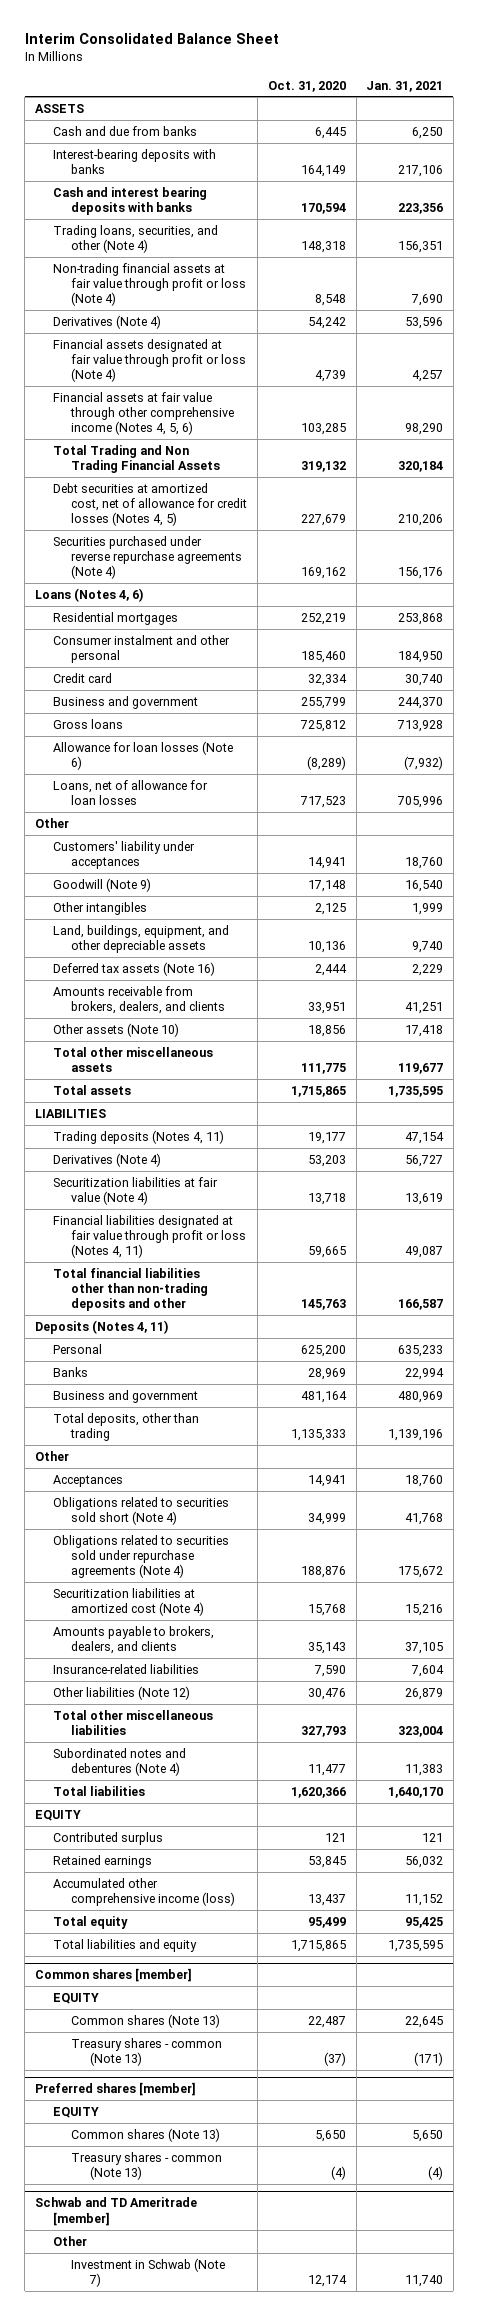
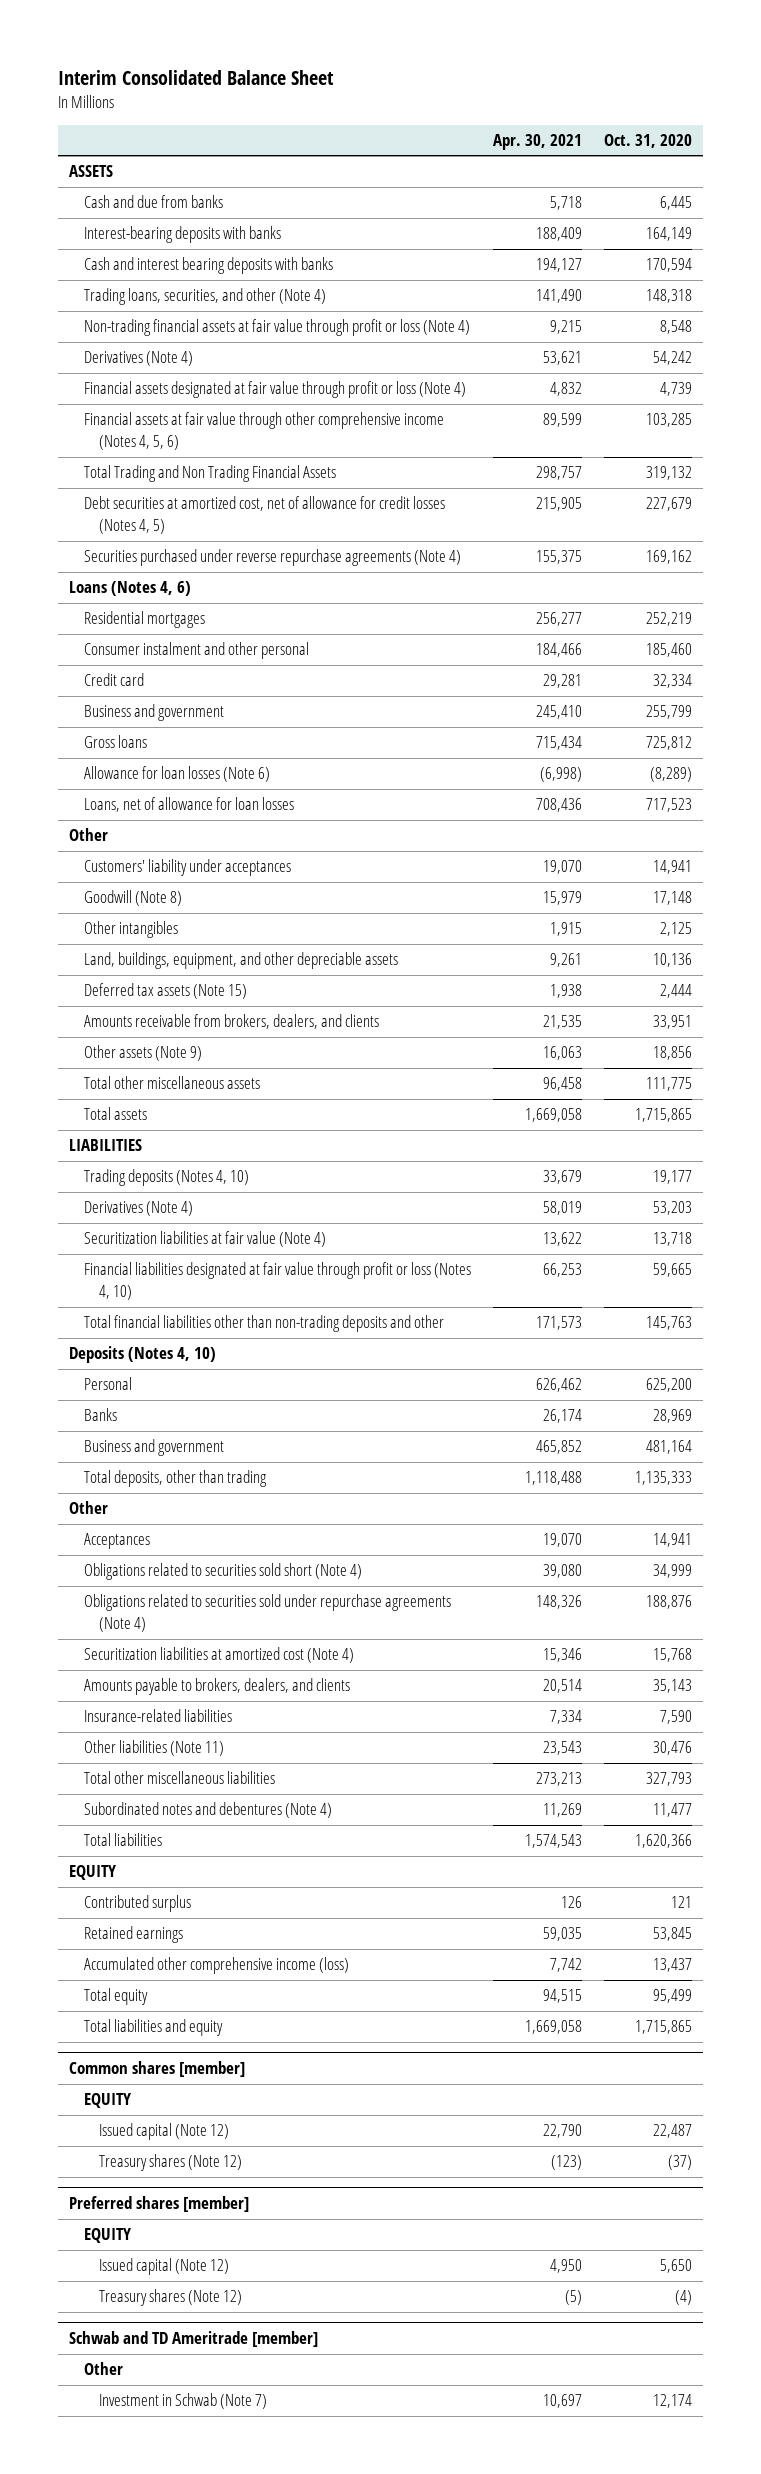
- | Oct. 31, 2020 | Jan. 31, 2021
+ | Apr. 30, 2021 | Oct. 31, 2020
- Goodwill (Note 9) | 17,148 | 16,540
+ Goodwill (Note 8) | 15,979 | 17,148
- Deferred tax assets (Note 16) | 2,444 | 2,229
+ Deferred tax assets (Note 15) | 1,938 | 2,444
- Other assets (Note 10) | 18,856 | 17,418
+ Other assets (Note 9) | 16,063 | 18,856
- Trading deposits (Notes 4, 11) | 19,177 | 47,154
+ Trading deposits (Notes 4, 10) | 33,679 | 19,177
- Financial liabilities designated at fair value through profit or loss (Notes 4, 11) | 59,665 | 49,087
+ Financial liabilities designated at fair value through profit or loss (Notes 4, 10) | 66,253 | 59,665
- Deposits (Notes 4, 11)
+ Deposits (Notes 4, 10)
- Other liabilities (Note 12) | 30,476 | 26,879
+ Other liabilities (Note 11) | 23,543 | 30,476
@ Common shares [member]
- Common shares (Note 13) | 22,487 | 22,645
- Treasury shares - common (Note 13) | (37) | (171)
+ Issued capital (Note 12) | 22,790 | 22,487
+ Treasury shares (Note 12) | (123) | (37)
@ Preferred shares [member]
- Common shares (Note 13) | 5,650 | 5,650
- Treasury shares - common (Note 13) | (4) | (4)
+ Issued capital (Note 12) | 4,950 | 5,650
+ Treasury shares (Note 12) | (5) | (4)

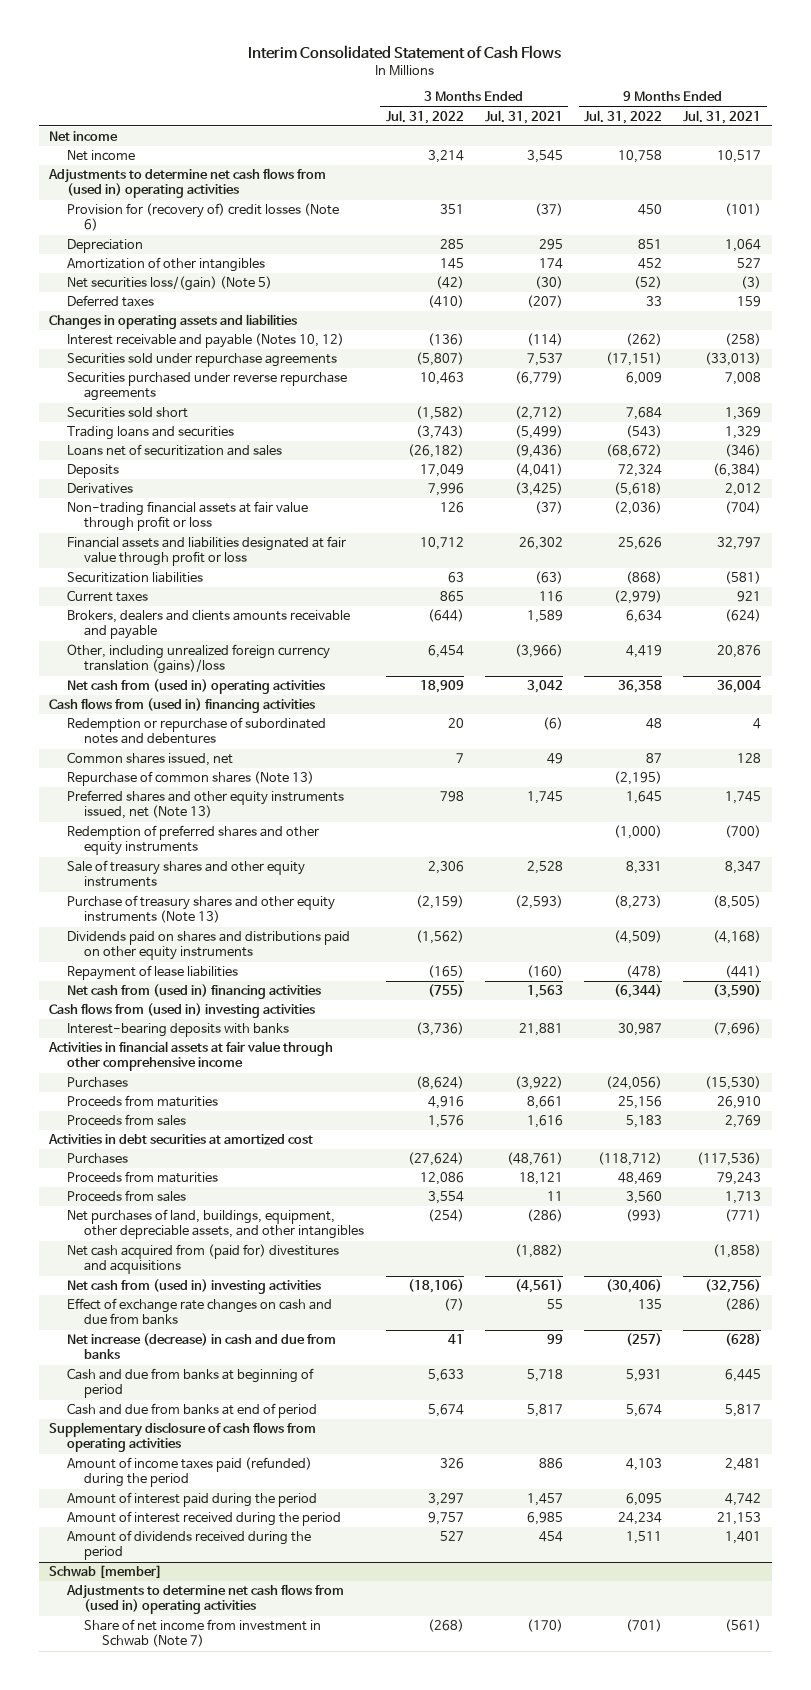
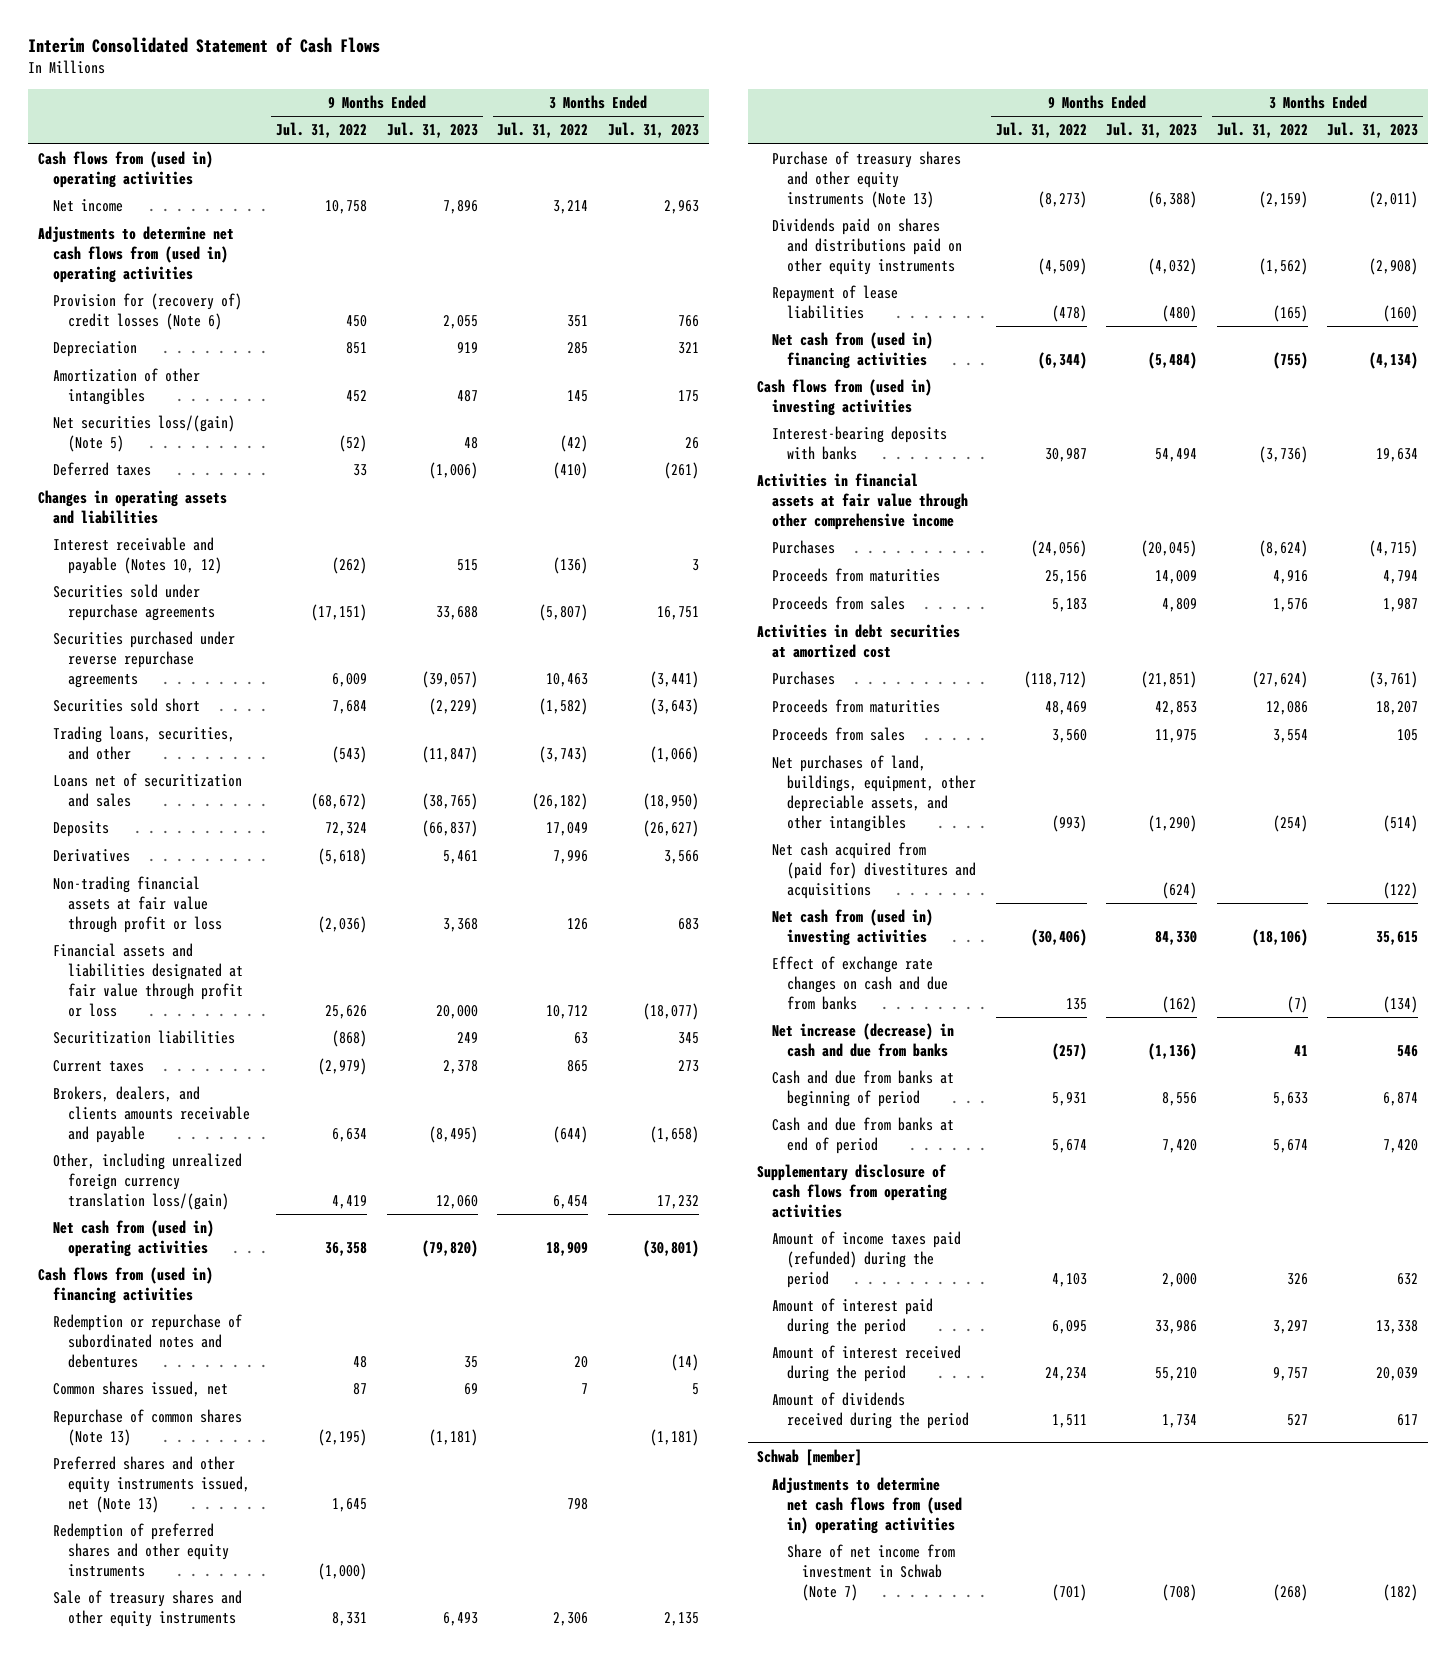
- | 3 Months Ended Jul. 31, 2022 | 3 Months Ended Jul. 31, 2021 | 9 Months Ended Jul. 31, 2022 | 9 Months Ended Jul. 31, 2021
+ | 9 Months Ended Jul. 31, 2022 | 9 Months Ended Jul. 31, 2023 | 3 Months Ended Jul. 31, 2022 | 3 Months Ended Jul. 31, 2023
- Net income
+ Cash flows from (used in) operating activities
- Trading loans and securities | (3,743) | (5,499) | (543) | 1,329
+ Trading loans, securities, and other | (543) | (11,847) | (3,743) | (1,066)
- Brokers, dealers and clients amounts receivable and payable | (644) | 1,589 | 6,634 | (624)
- Other, including unrealized foreign currency translation (gains)/loss | 6,454 | (3,966) | 4,419 | 20,876
+ Brokers, dealers, and clients amounts receivable and payable | 6,634 | (8,495) | (644) | (1,658)
+ Other, including unrealized foreign currency translation loss/(gain) | 4,419 | 12,060 | 6,454 | 17,232

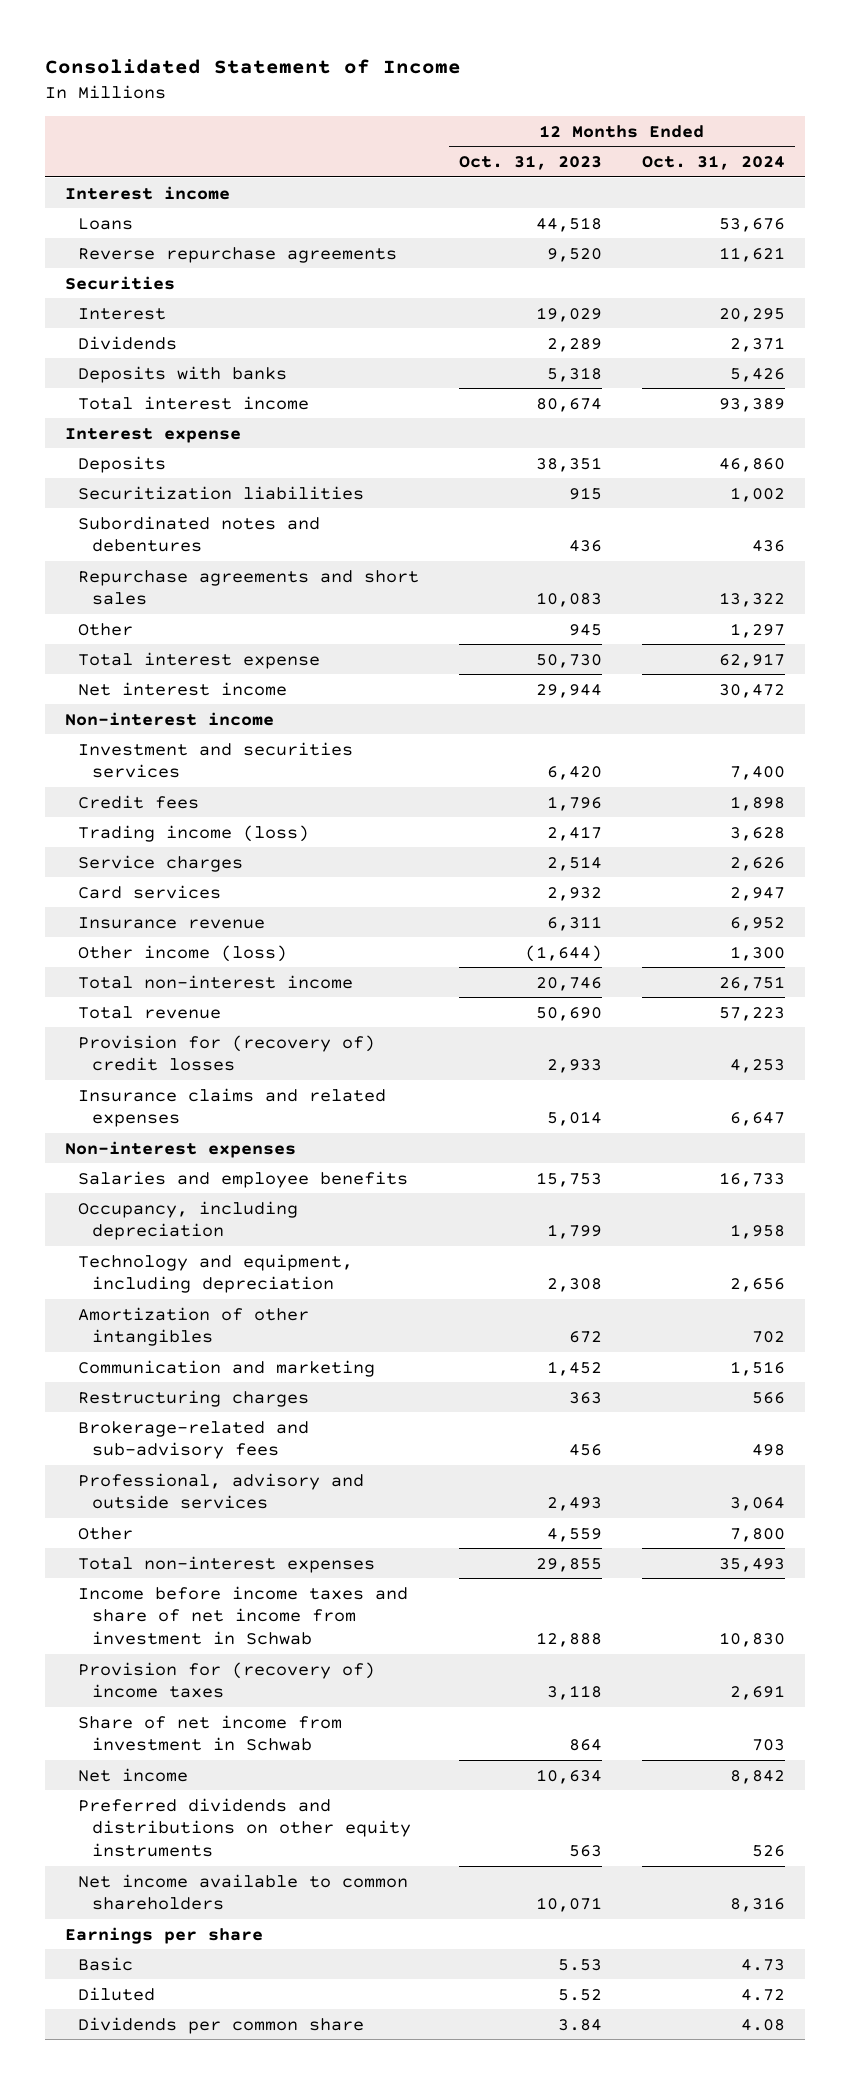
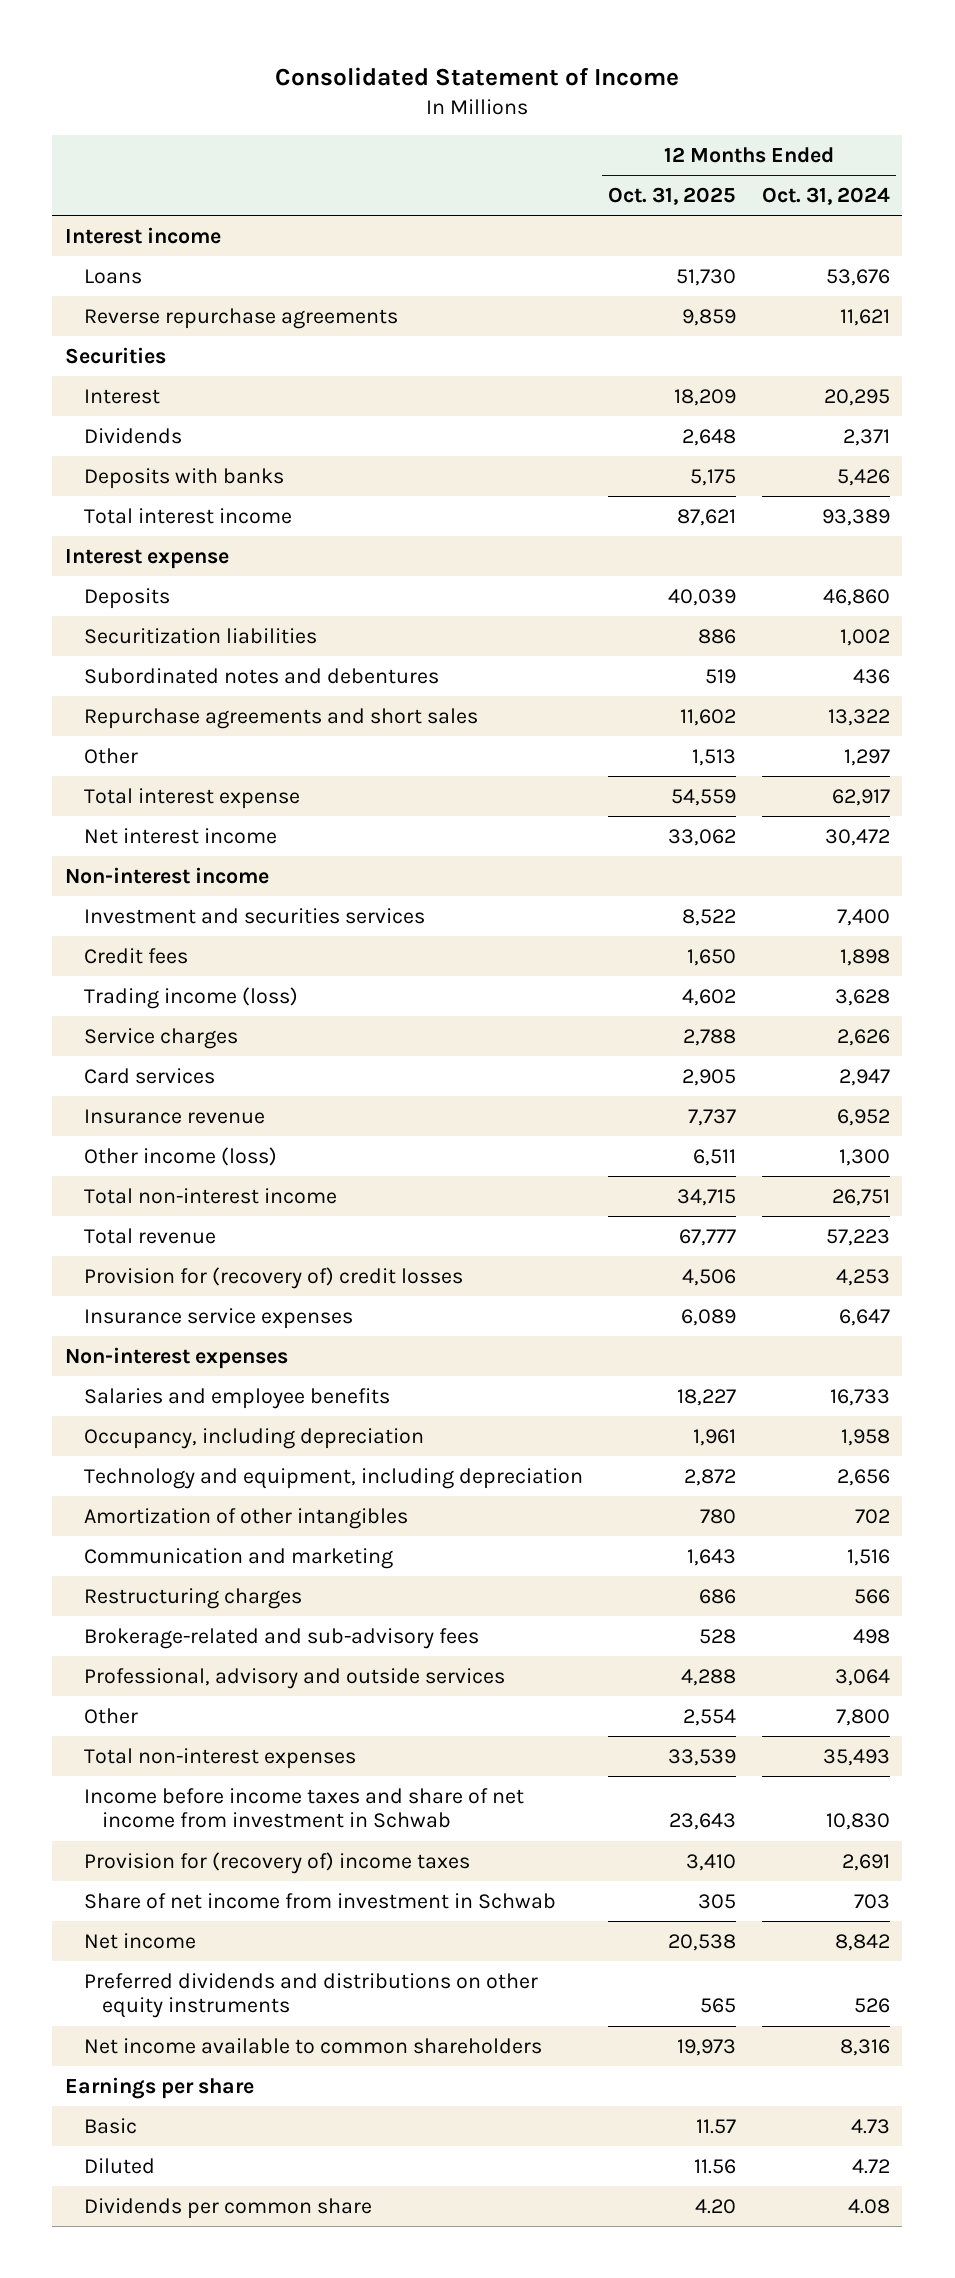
- | 12 Months Ended Oct. 31, 2023 | 12 Months Ended Oct. 31, 2024
+ | 12 Months Ended Oct. 31, 2025 | 12 Months Ended Oct. 31, 2024
- Insurance claims and related expenses | 5,014 | 6,647
+ Insurance service expenses | 6,089 | 6,647

